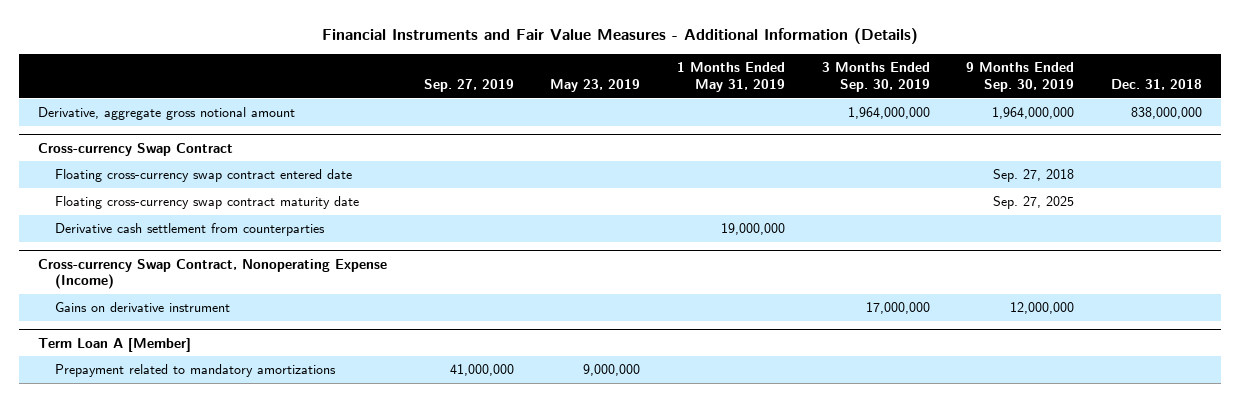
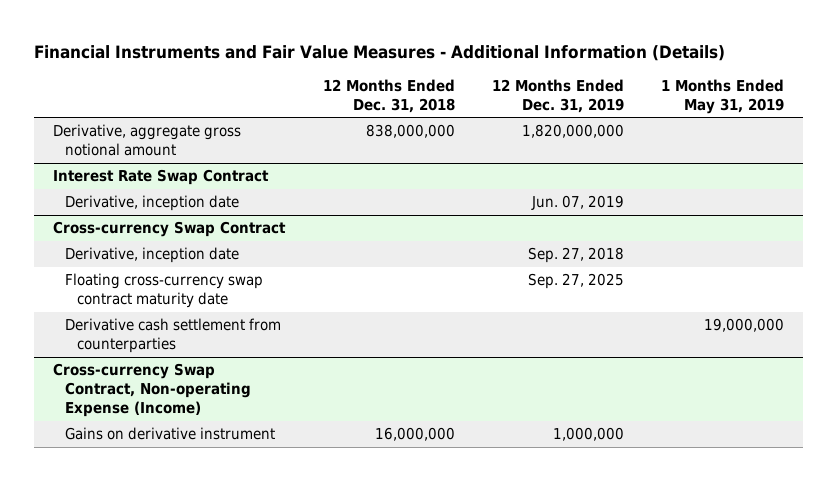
- | Sep. 27, 2019 | May 23, 2019 | 1 Months Ended May 31, 2019 | 3 Months Ended Sep. 30, 2019 | 9 Months Ended Sep. 30, 2019 | Dec. 31, 2018
+ | 12 Months Ended Dec. 31, 2018 | 12 Months Ended Dec. 31, 2019 | 1 Months Ended May 31, 2019
+ Interest Rate Swap Contract
+ Derivative, inception date | | Jun. 07, 2019 |
@ Cross-currency Swap Contract
- Floating cross-currency swap contract entered date | | | | | Sep. 27, 2018 |
+ Derivative, inception date | | Sep. 27, 2018 |
- Cross-currency Swap Contract, Nonoperating Expense (Income)
+ Cross-currency Swap Contract, Non-operating Expense (Income)
- Term Loan A [Member]
- Prepayment related to mandatory amortizations | 41,000,000 | 9,000,000 | | | |

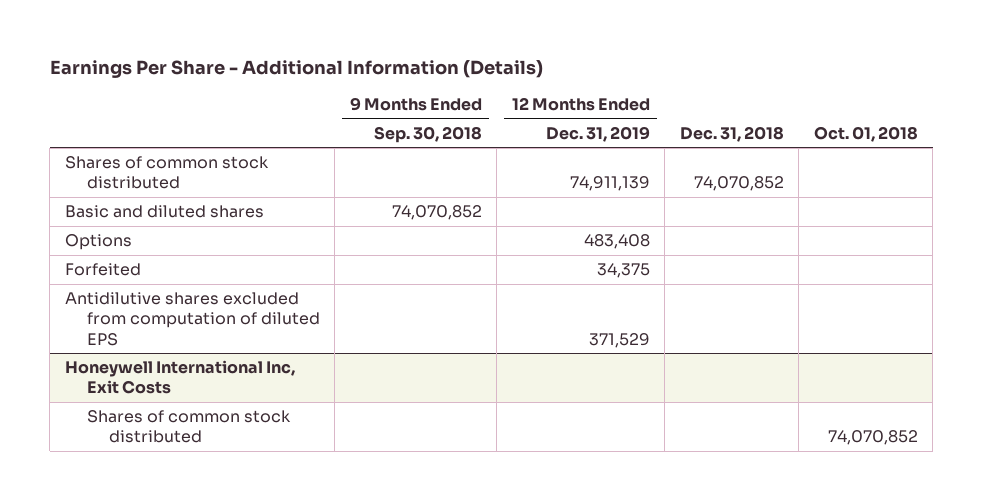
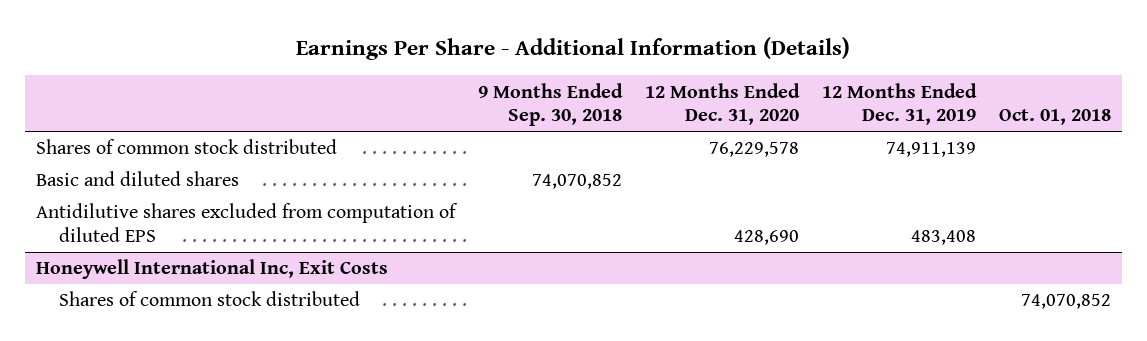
- | 9 Months Ended Sep. 30, 2018 | 12 Months Ended Dec. 31, 2019 | Dec. 31, 2018 | Oct. 01, 2018
+ | 9 Months Ended Sep. 30, 2018 | 12 Months Ended Dec. 31, 2020 | 12 Months Ended Dec. 31, 2019 | Oct. 01, 2018
- Options | | 483,408 | |
- Forfeited | | 34,375 | |
- Antidilutive shares excluded from computation of diluted EPS | | 371,529 | |
+ Antidilutive shares excluded from computation of diluted EPS | | 428,690 | 483,408 |

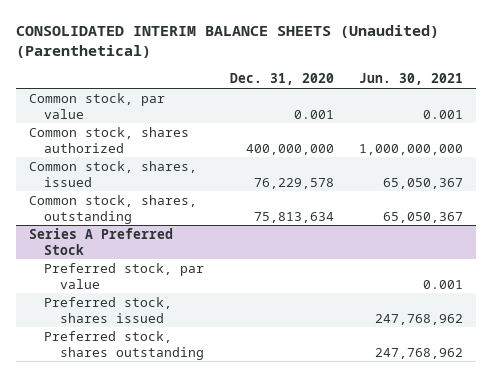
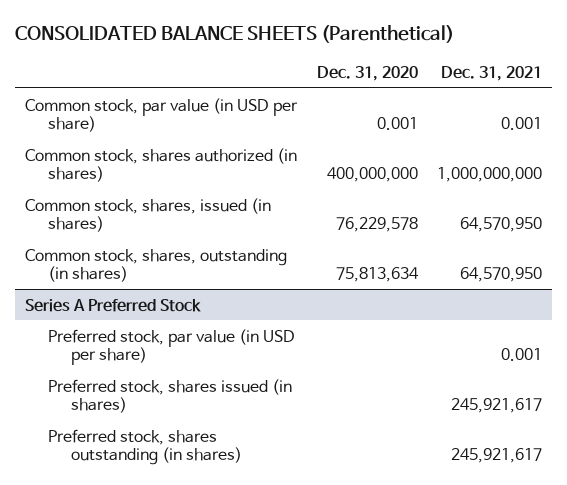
- CONSOLIDATED INTERIM BALANCE SHEETS (Unaudited) (Parenthetical)
+ CONSOLIDATED BALANCE SHEETS (Parenthetical)
- | Dec. 31, 2020 | Jun. 30, 2021
+ | Dec. 31, 2020 | Dec. 31, 2021
- Common stock, par value | 0.001 | 0.001
- Common stock, shares authorized | 400,000,000 | 1,000,000,000
- Common stock, shares, issued | 76,229,578 | 65,050,367
- Common stock, shares, outstanding | 75,813,634 | 65,050,367
+ Common stock, par value (in USD per share) | 0.001 | 0.001
+ Common stock, shares authorized (in shares) | 400,000,000 | 1,000,000,000
+ Common stock, shares, issued (in shares) | 76,229,578 | 64,570,950
+ Common stock, shares, outstanding (in shares) | 75,813,634 | 64,570,950
@ Series A Preferred Stock
- Preferred stock, par value | | 0.001
- Preferred stock, shares issued | | 247,768,962
- Preferred stock, shares outstanding | | 247,768,962
+ Preferred stock, par value (in USD per share) | | 0.001
+ Preferred stock, shares issued (in shares) | | 245,921,617
+ Preferred stock, shares outstanding (in shares) | | 245,921,617

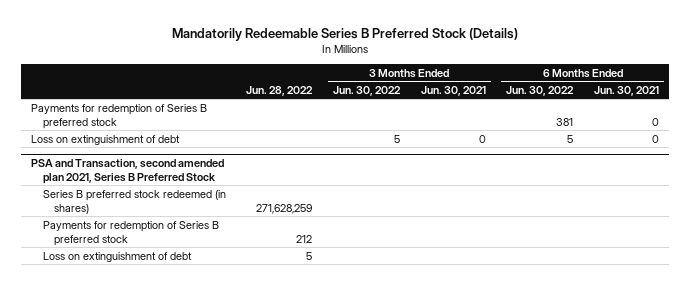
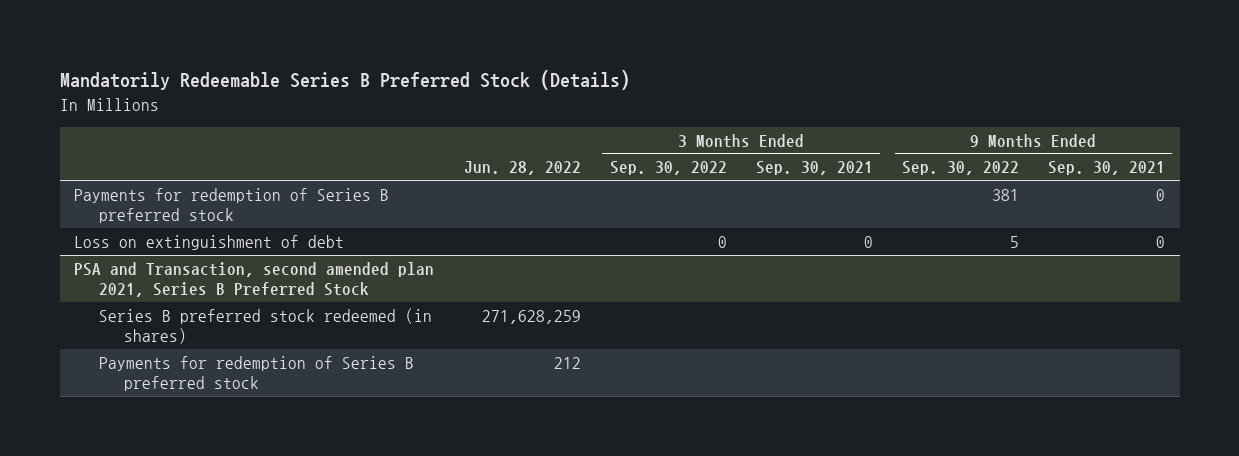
- | Jun. 28, 2022 | 3 Months Ended Jun. 30, 2022 | 3 Months Ended Jun. 30, 2021 | 6 Months Ended Jun. 30, 2022 | 6 Months Ended Jun. 30, 2021
+ | Jun. 28, 2022 | 3 Months Ended Sep. 30, 2022 | 3 Months Ended Sep. 30, 2021 | 9 Months Ended Sep. 30, 2022 | 9 Months Ended Sep. 30, 2021
@ PSA and Transaction, second amended plan 2021, Series B Preferred Stock
- Loss on extinguishment of debt | 5 | | | |

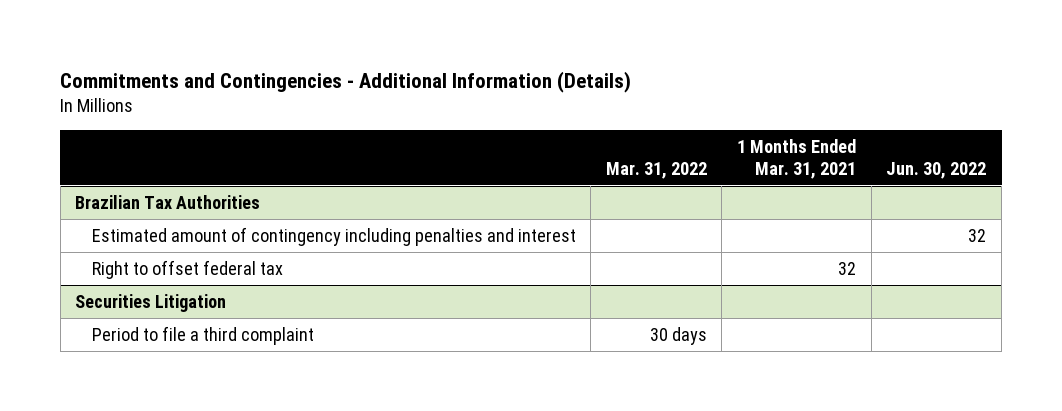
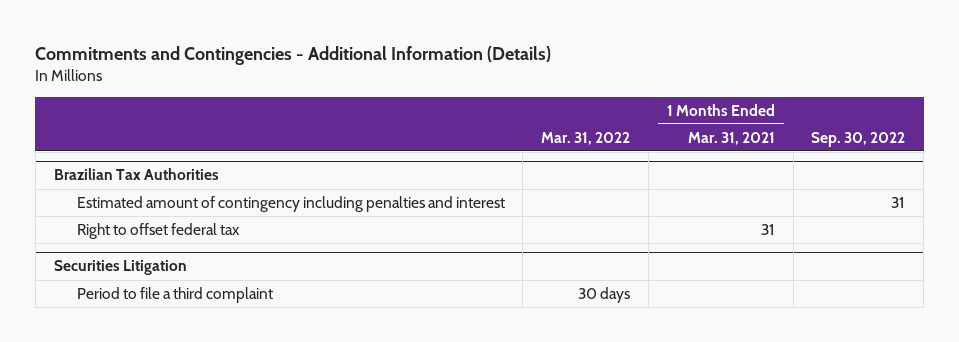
- | Mar. 31, 2022 | 1 Months Ended Mar. 31, 2021 | Jun. 30, 2022
+ | Mar. 31, 2022 | 1 Months Ended Mar. 31, 2021 | Sep. 30, 2022
@ Brazilian Tax Authorities
- Right to offset federal tax | | 32 |
+ Right to offset federal tax | | 31 |

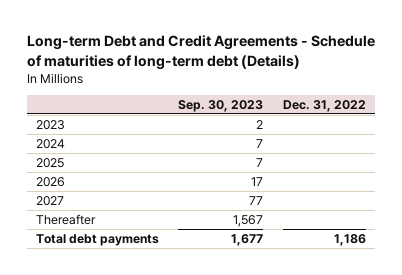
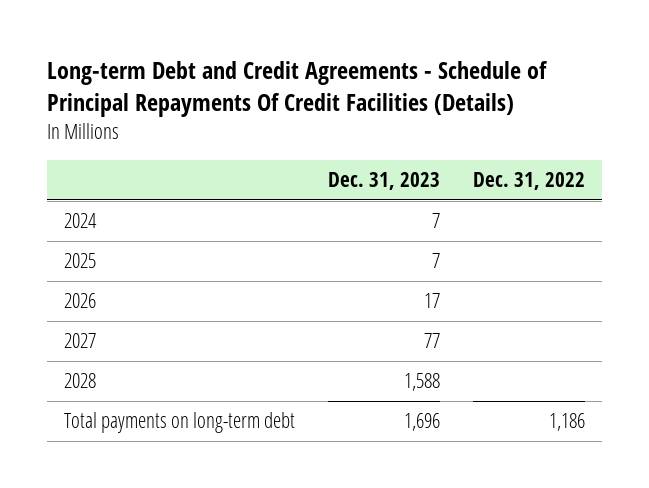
- Long-term Debt and Credit Agreements - Schedule of maturities of long-term debt (Details)
+ Long-term Debt and Credit Agreements - Schedule of Principal Repayments Of Credit Facilities (Details)
- | Sep. 30, 2023 | Dec. 31, 2022
+ | Dec. 31, 2023 | Dec. 31, 2022
- 2023 | 2 |
- Thereafter | 1,567 |
- Total debt payments | 1,677 | 1,186
+ 2028 | 1,588 |
+ Total payments on long-term debt | 1,696 | 1,186

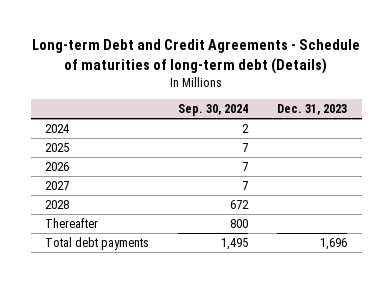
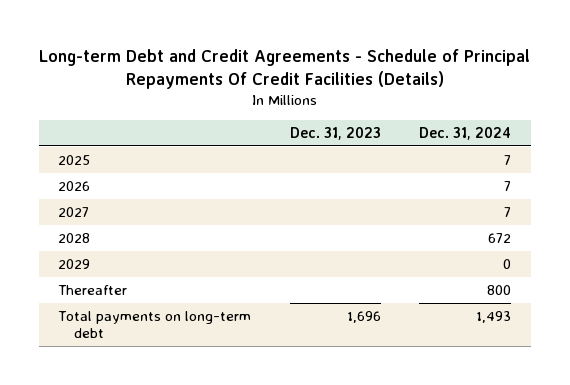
- Long-term Debt and Credit Agreements - Schedule of maturities of long-term debt (Details)
+ Long-term Debt and Credit Agreements - Schedule of Principal Repayments Of Credit Facilities (Details)
- | Sep. 30, 2024 | Dec. 31, 2023
+ | Dec. 31, 2023 | Dec. 31, 2024
- 2024 | 2 |
+ 2029 | | 0
- Total debt payments | 1,495 | 1,696
+ Total payments on long-term debt | 1,696 | 1,493

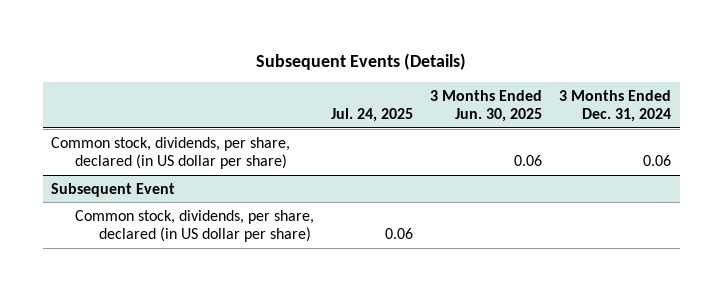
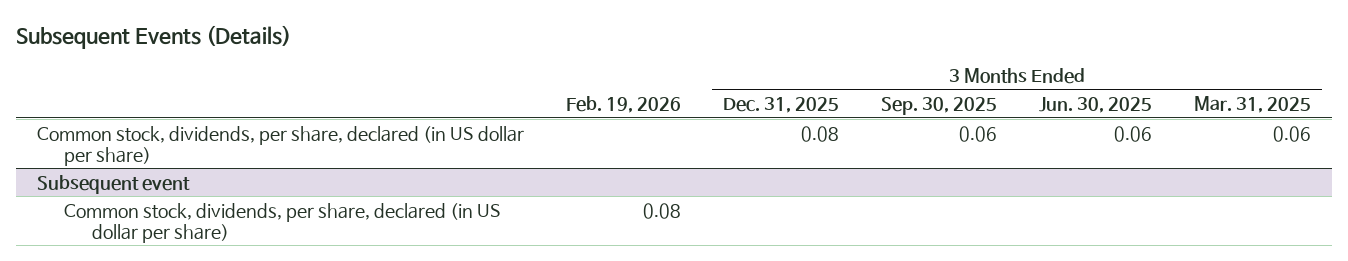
- | Jul. 24, 2025 | 3 Months Ended Jun. 30, 2025 | 3 Months Ended Dec. 31, 2024
+ | Feb. 19, 2026 | 3 Months Ended Dec. 31, 2025 | 3 Months Ended Sep. 30, 2025 | 3 Months Ended Jun. 30, 2025 | 3 Months Ended Mar. 31, 2025
- Subsequent Event
+ Subsequent event

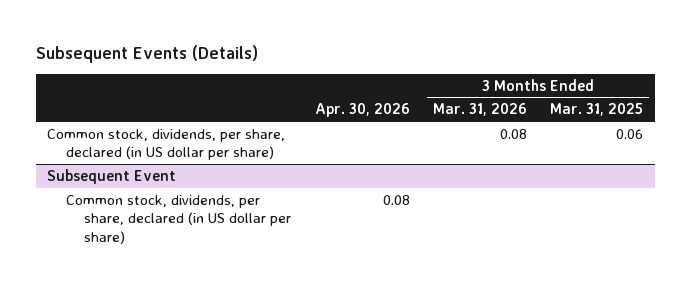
- | Feb. 19, 2026 | 3 Months Ended Dec. 31, 2025 | 3 Months Ended Sep. 30, 2025 | 3 Months Ended Jun. 30, 2025 | 3 Months Ended Mar. 31, 2025
+ | Apr. 30, 2026 | 3 Months Ended Mar. 31, 2026 | 3 Months Ended Mar. 31, 2025
- Subsequent event
+ Subsequent Event

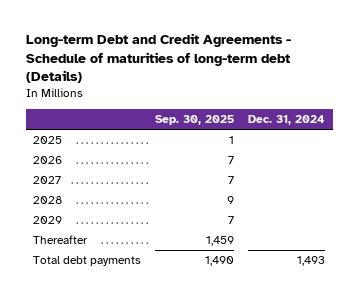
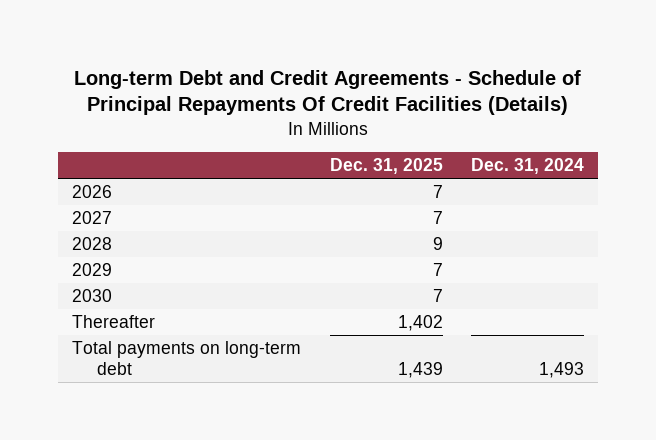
- Long-term Debt and Credit Agreements - Schedule of maturities of long-term debt (Details)
+ Long-term Debt and Credit Agreements - Schedule of Principal Repayments Of Credit Facilities (Details)
- | Sep. 30, 2025 | Dec. 31, 2024
+ | Dec. 31, 2025 | Dec. 31, 2024
- 2025 | 1 |
+ 2030 | 7 |
- Total debt payments | 1,490 | 1,493
+ Total payments on long-term debt | 1,439 | 1,493

